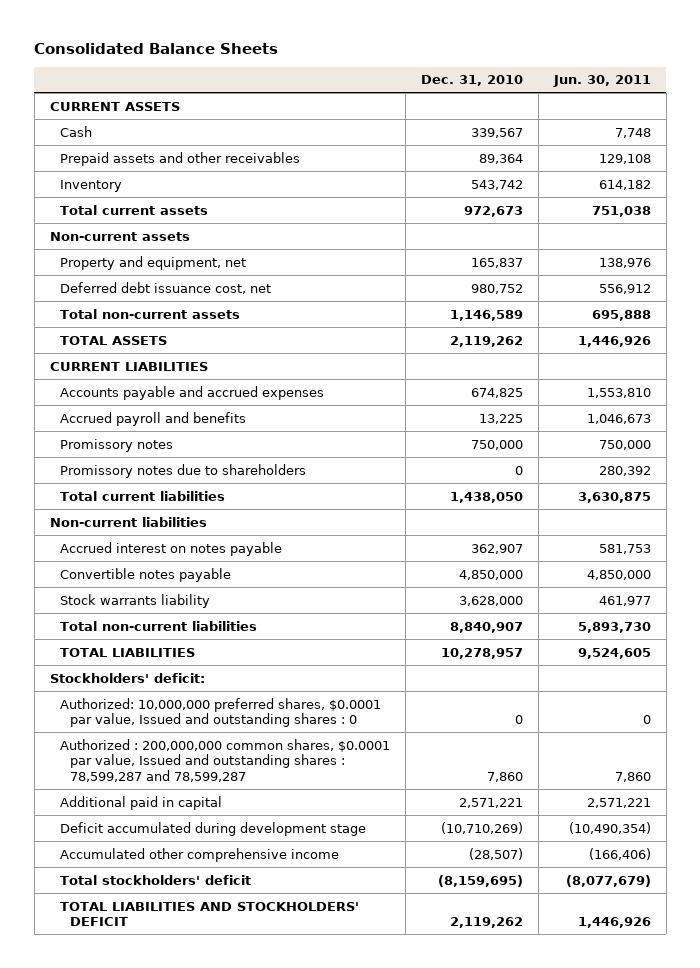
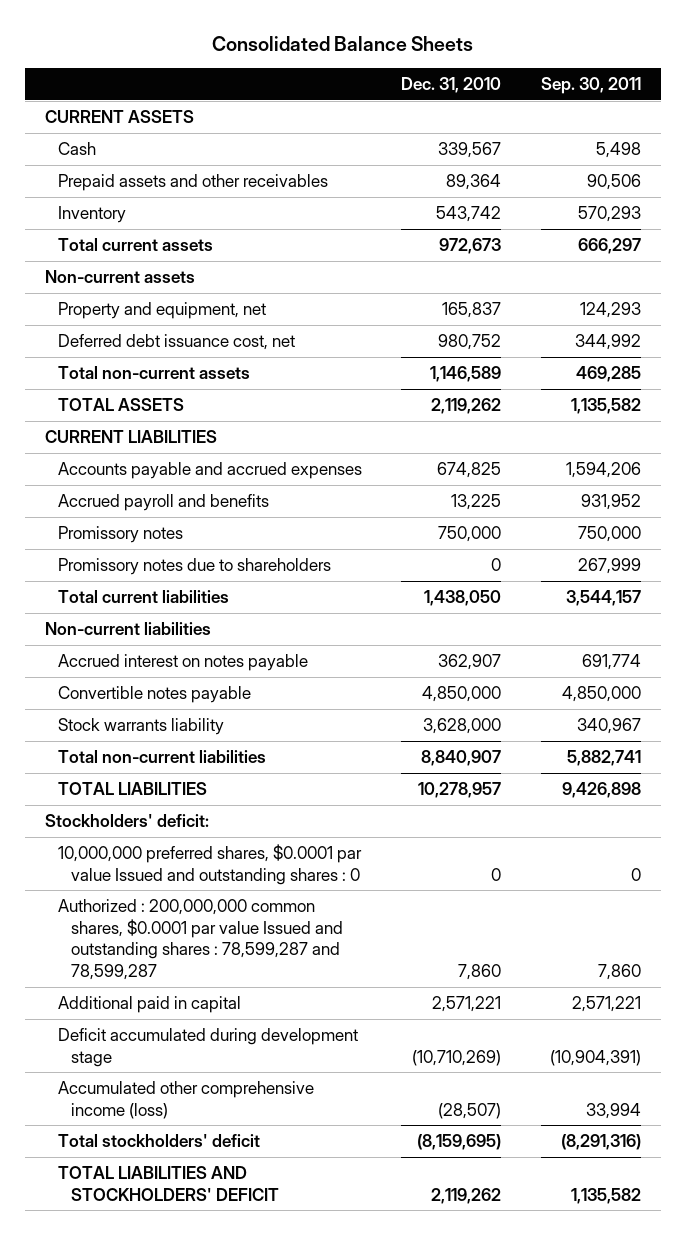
- | Dec. 31, 2010 | Jun. 30, 2011
+ | Dec. 31, 2010 | Sep. 30, 2011
- Authorized: 10,000,000 preferred shares, $0.0001 par value, Issued and outstanding shares : 0 | 0 | 0
- Authorized : 200,000,000 common shares, $0.0001 par value, Issued and outstanding shares : 78,599,287 and 78,599,287 | 7,860 | 7,860
+ 10,000,000 preferred shares, $0.0001 par value Issued and outstanding shares : 0 | 0 | 0
+ Authorized : 200,000,000 common shares, $0.0001 par value Issued and outstanding shares : 78,599,287 and 78,599,287 | 7,860 | 7,860
- Accumulated other comprehensive income | (28,507) | (166,406)
+ Accumulated other comprehensive income (loss) | (28,507) | 33,994

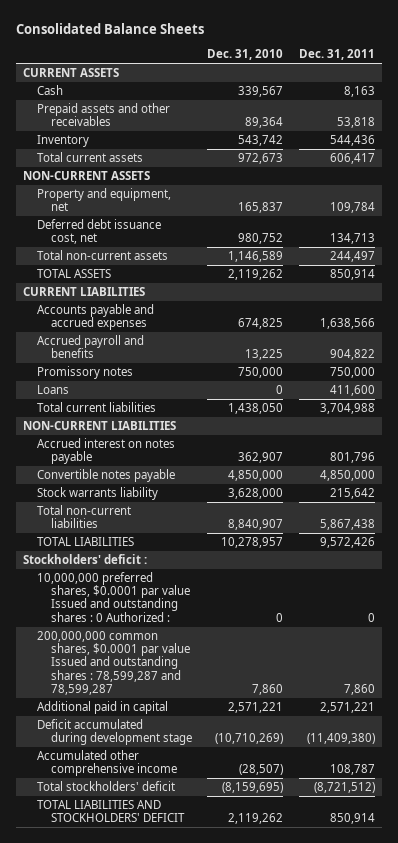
- | Dec. 31, 2010 | Sep. 30, 2011
+ | Dec. 31, 2010 | Dec. 31, 2011
- Non-current assets
+ NON-CURRENT ASSETS
- Promissory notes due to shareholders | 0 | 267,999
+ Loans | 0 | 411,600
- Non-current liabilities
+ NON-CURRENT LIABILITIES
- Stockholders' deficit:
- 10,000,000 preferred shares, $0.0001 par value Issued and outstanding shares : 0 | 0 | 0
- Authorized : 200,000,000 common shares, $0.0001 par value Issued and outstanding shares : 78,599,287 and 78,599,287 | 7,860 | 7,860
+ Stockholders' deficit :
+ 10,000,000 preferred shares, $0.0001 par value Issued and outstanding shares : 0 Authorized : | 0 | 0
+ 200,000,000 common shares, $0.0001 par value Issued and outstanding shares : 78,599,287 and 78,599,287 | 7,860 | 7,860
- Accumulated other comprehensive income (loss) | (28,507) | 33,994
+ Accumulated other comprehensive income | (28,507) | 108,787

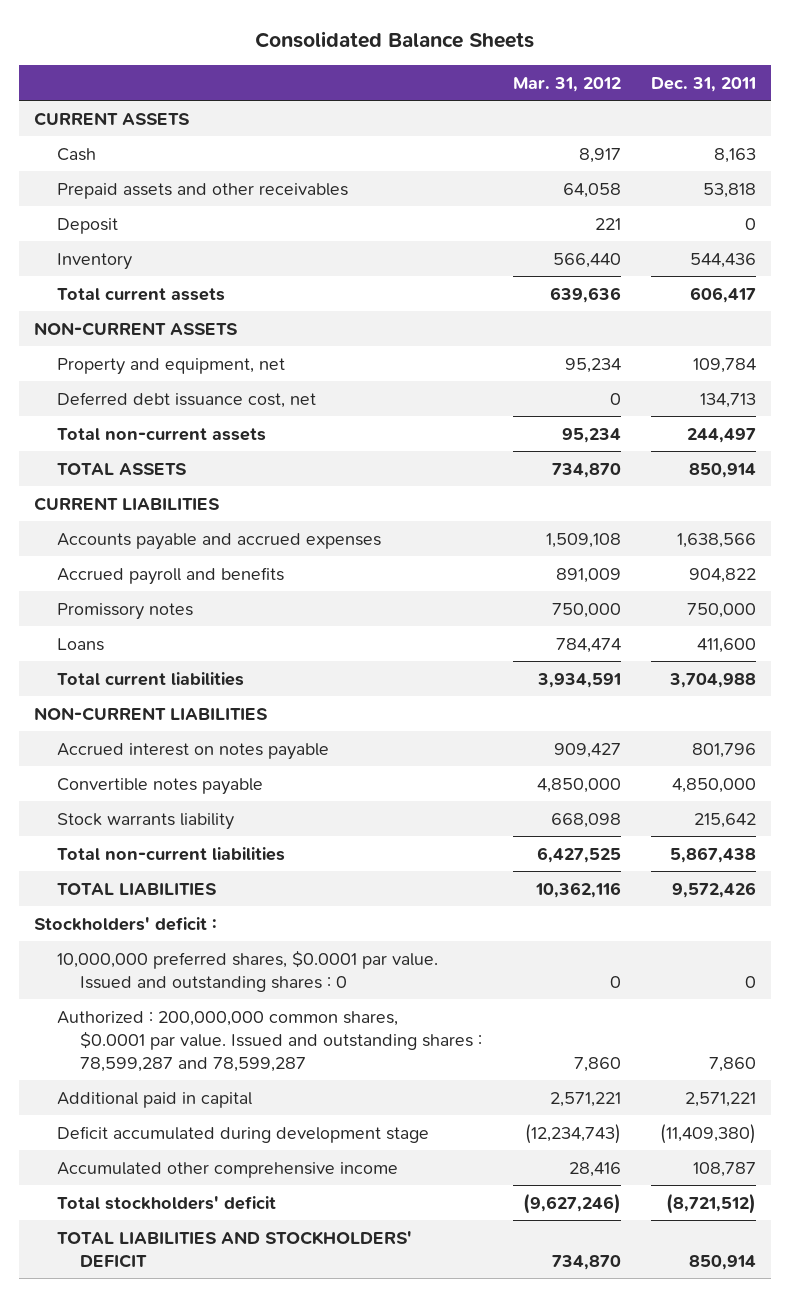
- | Dec. 31, 2010 | Dec. 31, 2011
+ | Mar. 31, 2012 | Dec. 31, 2011
+ Deposit | 221 | 0
- 10,000,000 preferred shares, $0.0001 par value Issued and outstanding shares : 0 Authorized : | 0 | 0
- 200,000,000 common shares, $0.0001 par value Issued and outstanding shares : 78,599,287 and 78,599,287 | 7,860 | 7,860
+ 10,000,000 preferred shares, $0.0001 par value. Issued and outstanding shares : 0 | 0 | 0
+ Authorized : 200,000,000 common shares, $0.0001 par value. Issued and outstanding shares : 78,599,287 and 78,599,287 | 7,860 | 7,860

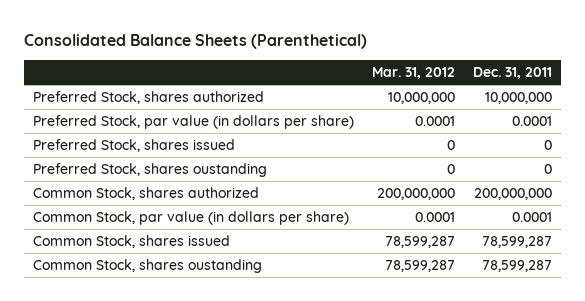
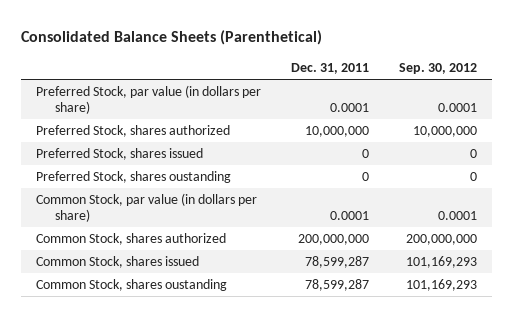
- | Mar. 31, 2012 | Dec. 31, 2011
+ | Dec. 31, 2011 | Sep. 30, 2012
moved down: Preferred Stock, shares authorized | 10,000,000 | 10,000,000
moved down: Common Stock, shares authorized | 200,000,000 | 200,000,000

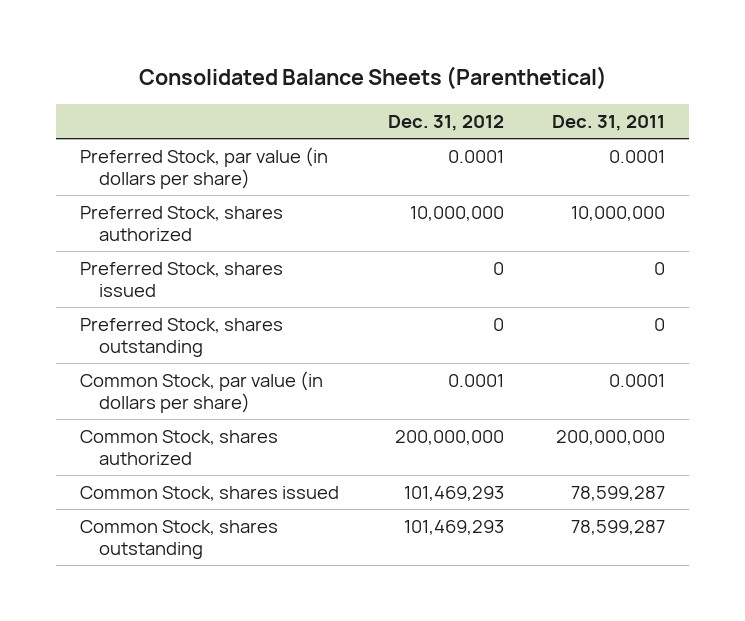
- | Dec. 31, 2011 | Sep. 30, 2012
+ | Dec. 31, 2012 | Dec. 31, 2011
- Preferred Stock, shares oustanding | 0 | 0
+ Preferred Stock, shares outstanding | 0 | 0
- Common Stock, shares oustanding | 78,599,287 | 101,169,293
+ Common Stock, shares outstanding | 101,469,293 | 78,599,287

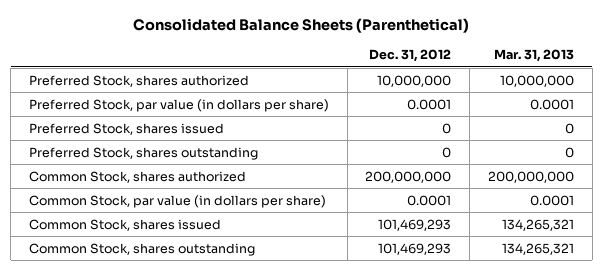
- | Dec. 31, 2012 | Dec. 31, 2011
+ | Dec. 31, 2012 | Mar. 31, 2013
moved down: Preferred Stock, par value (in dollars per share) | 0.0001 | 0.0001
moved down: Common Stock, par value (in dollars per share) | 0.0001 | 0.0001

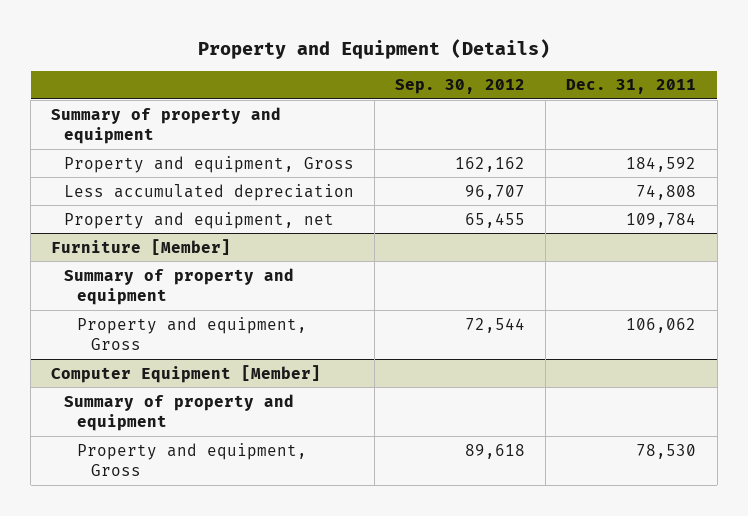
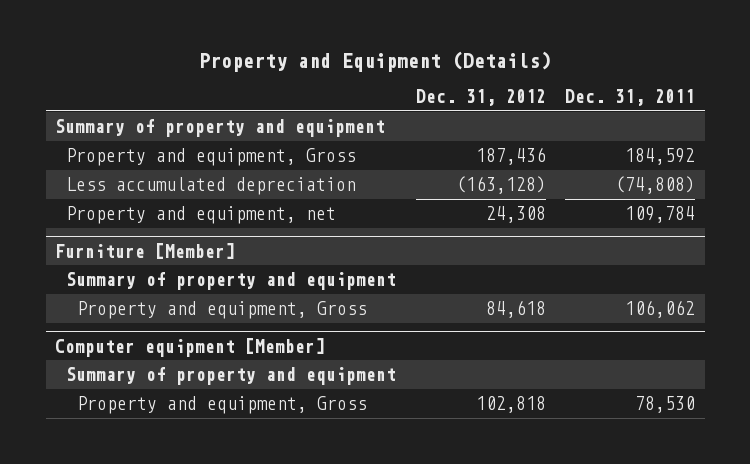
- | Sep. 30, 2012 | Dec. 31, 2011
+ | Dec. 31, 2012 | Dec. 31, 2011
- Less accumulated depreciation | 96,707 | 74,808
+ Less accumulated depreciation | (163,128) | (74,808)
- Computer Equipment [Member]
+ Computer equipment [Member]

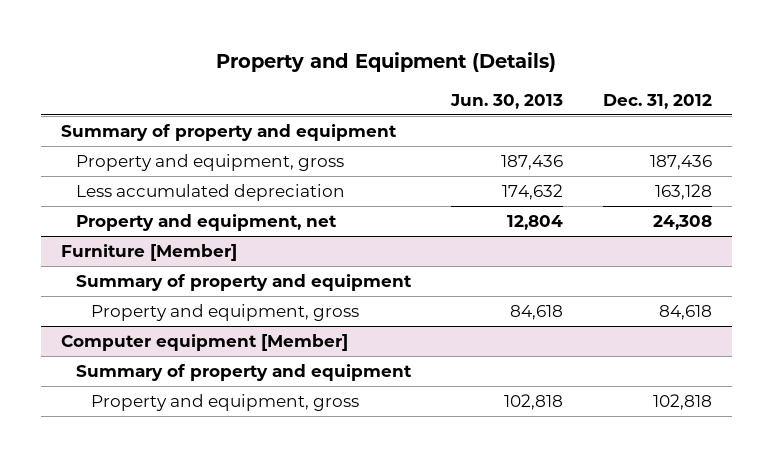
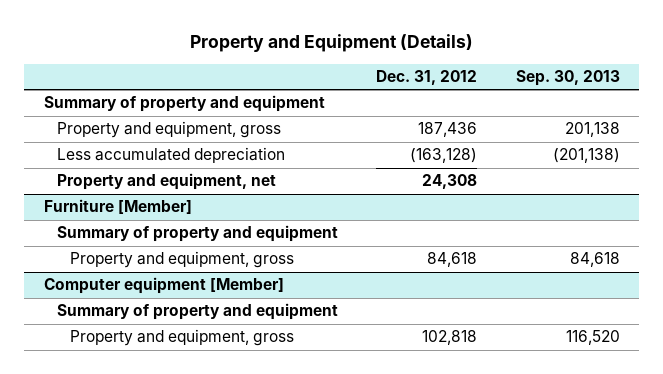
- | Jun. 30, 2013 | Dec. 31, 2012
+ | Dec. 31, 2012 | Sep. 30, 2013
- Less accumulated depreciation | 174,632 | 163,128
+ Less accumulated depreciation | (163,128) | (201,138)

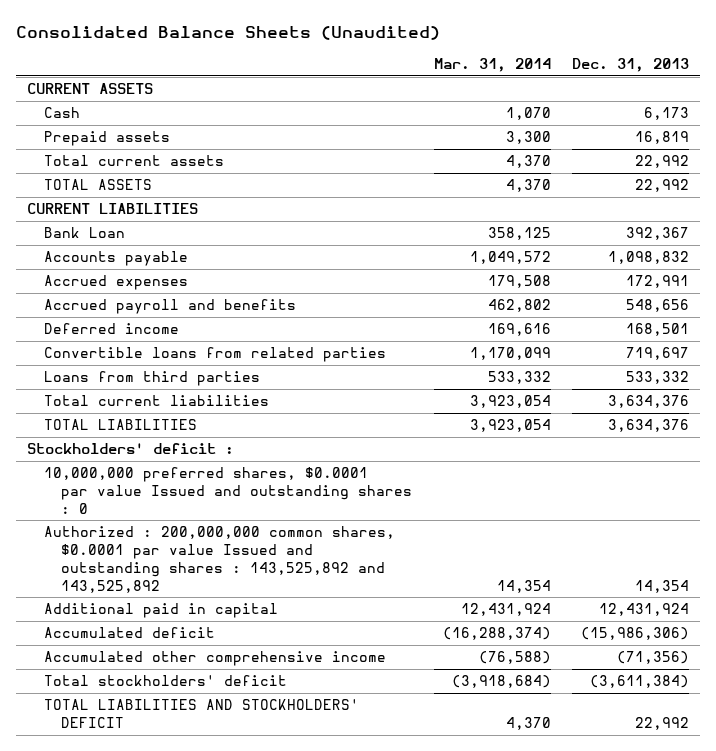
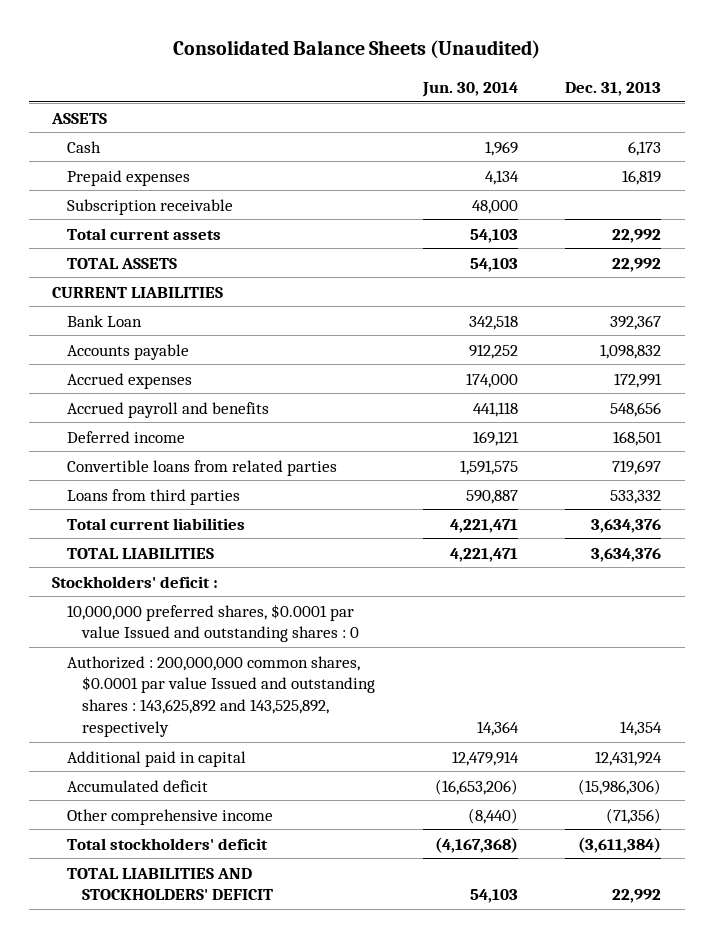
- | Mar. 31, 2014 | Dec. 31, 2013
+ | Jun. 30, 2014 | Dec. 31, 2013
- CURRENT ASSETS
+ ASSETS
- Prepaid assets | 3,300 | 16,819
+ Prepaid expenses | 4,134 | 16,819
+ Subscription receivable | 48,000 |
- Authorized : 200,000,000 common shares, $0.0001 par value Issued and outstanding shares : 143,525,892 and 143,525,892 | 14,354 | 14,354
+ Authorized : 200,000,000 common shares, $0.0001 par value Issued and outstanding shares : 143,625,892 and 143,525,892, respectively | 14,364 | 14,354
- Accumulated other comprehensive income | (76,588) | (71,356)
+ Other comprehensive income | (8,440) | (71,356)

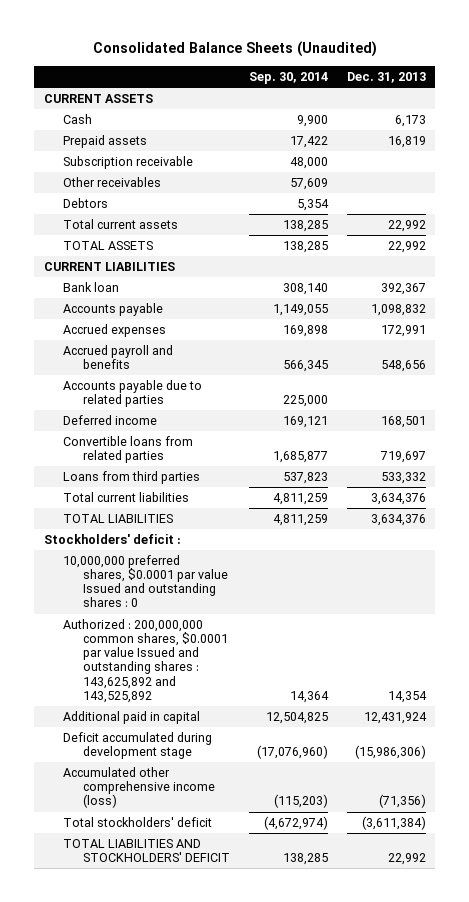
- | Jun. 30, 2014 | Dec. 31, 2013
+ | Sep. 30, 2014 | Dec. 31, 2013
- ASSETS
+ CURRENT ASSETS
- Prepaid expenses | 4,134 | 16,819
+ Prepaid assets | 17,422 | 16,819
+ Other receivables | 57,609 |
+ Debtors | 5,354 |
- Bank Loan | 342,518 | 392,367
+ Bank loan | 308,140 | 392,367
+ Accounts payable due to related parties | 225,000 |
- Authorized : 200,000,000 common shares, $0.0001 par value Issued and outstanding shares : 143,625,892 and 143,525,892, respectively | 14,364 | 14,354
+ Authorized : 200,000,000 common shares, $0.0001 par value Issued and outstanding shares : 143,625,892 and 143,525,892 | 14,364 | 14,354
- Accumulated deficit | (16,653,206) | (15,986,306)
- Other comprehensive income | (8,440) | (71,356)
+ Deficit accumulated during development stage | (17,076,960) | (15,986,306)
+ Accumulated other comprehensive income (loss) | (115,203) | (71,356)

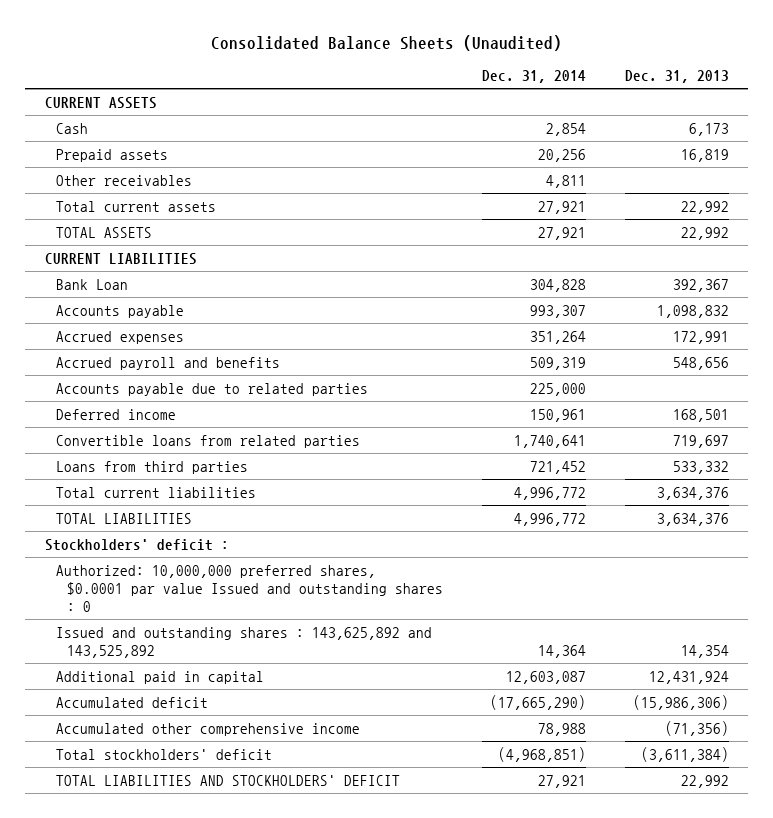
- | Sep. 30, 2014 | Dec. 31, 2013
+ | Dec. 31, 2014 | Dec. 31, 2013
- Subscription receivable | 48,000 |
- Debtors | 5,354 |
- Bank loan | 308,140 | 392,367
+ Bank Loan | 304,828 | 392,367
- 10,000,000 preferred shares, $0.0001 par value Issued and outstanding shares : 0
- Authorized : 200,000,000 common shares, $0.0001 par value Issued and outstanding shares : 143,625,892 and 143,525,892 | 14,364 | 14,354
+ Authorized: 10,000,000 preferred shares, $0.0001 par value Issued and outstanding shares : 0
+ Issued and outstanding shares : 143,625,892 and 143,525,892 | 14,364 | 14,354
- Deficit accumulated during development stage | (17,076,960) | (15,986,306)
- Accumulated other comprehensive income (loss) | (115,203) | (71,356)
+ Accumulated deficit | (17,665,290) | (15,986,306)
+ Accumulated other comprehensive income | 78,988 | (71,356)

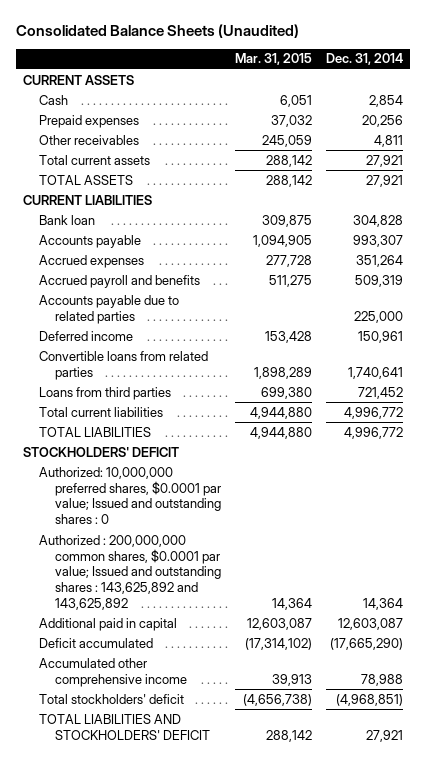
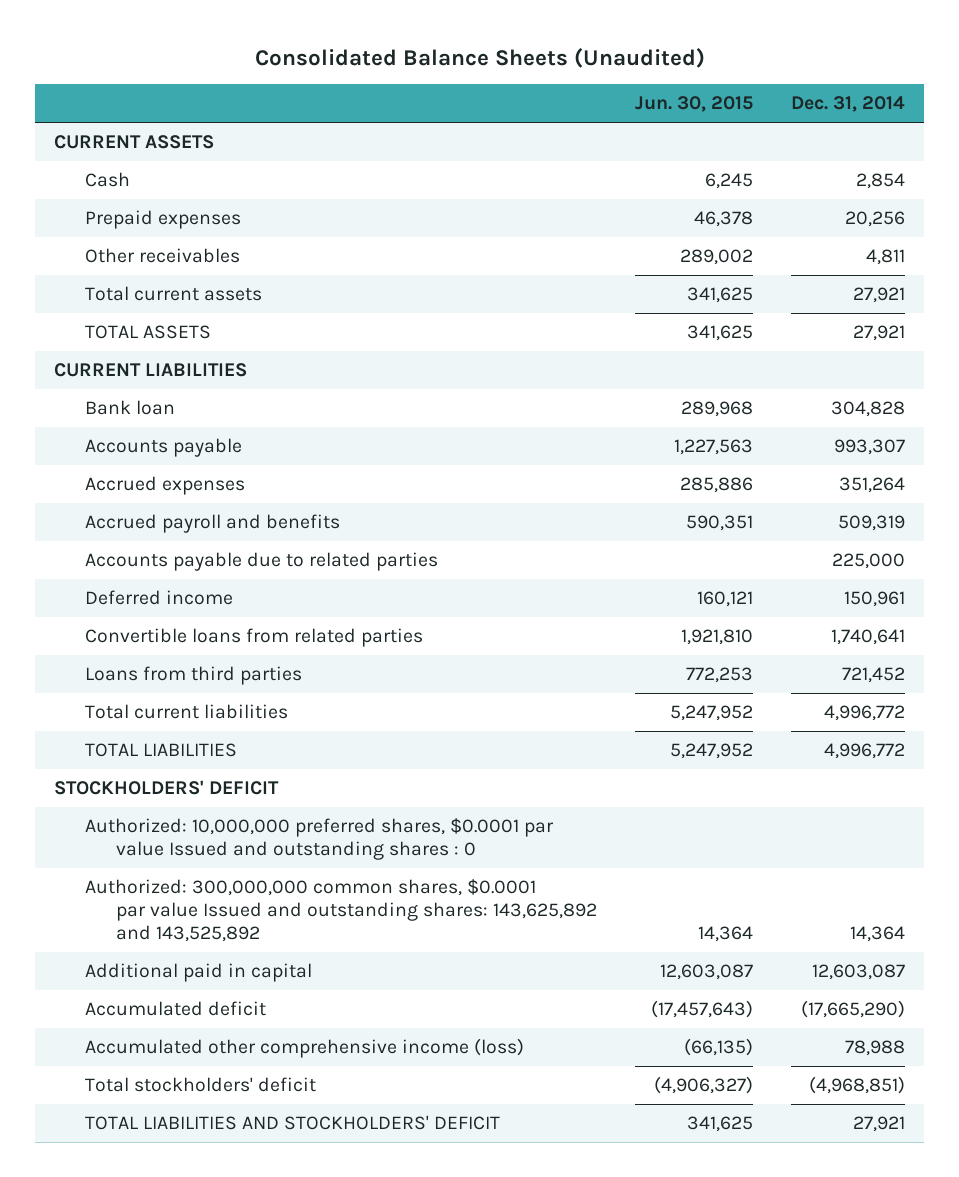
- | Mar. 31, 2015 | Dec. 31, 2014
+ | Jun. 30, 2015 | Dec. 31, 2014
- Authorized: 10,000,000 preferred shares, $0.0001 par value; Issued and outstanding shares : 0
- Authorized : 200,000,000 common shares, $0.0001 par value; Issued and outstanding shares : 143,625,892 and 143,625,892 | 14,364 | 14,364
+ Authorized: 10,000,000 preferred shares, $0.0001 par value Issued and outstanding shares : 0
+ Authorized: 300,000,000 common shares, $0.0001 par value Issued and outstanding shares: 143,625,892 and 143,525,892 | 14,364 | 14,364
- Deficit accumulated | (17,314,102) | (17,665,290)
- Accumulated other comprehensive income | 39,913 | 78,988
+ Accumulated deficit | (17,457,643) | (17,665,290)
+ Accumulated other comprehensive income (loss) | (66,135) | 78,988

